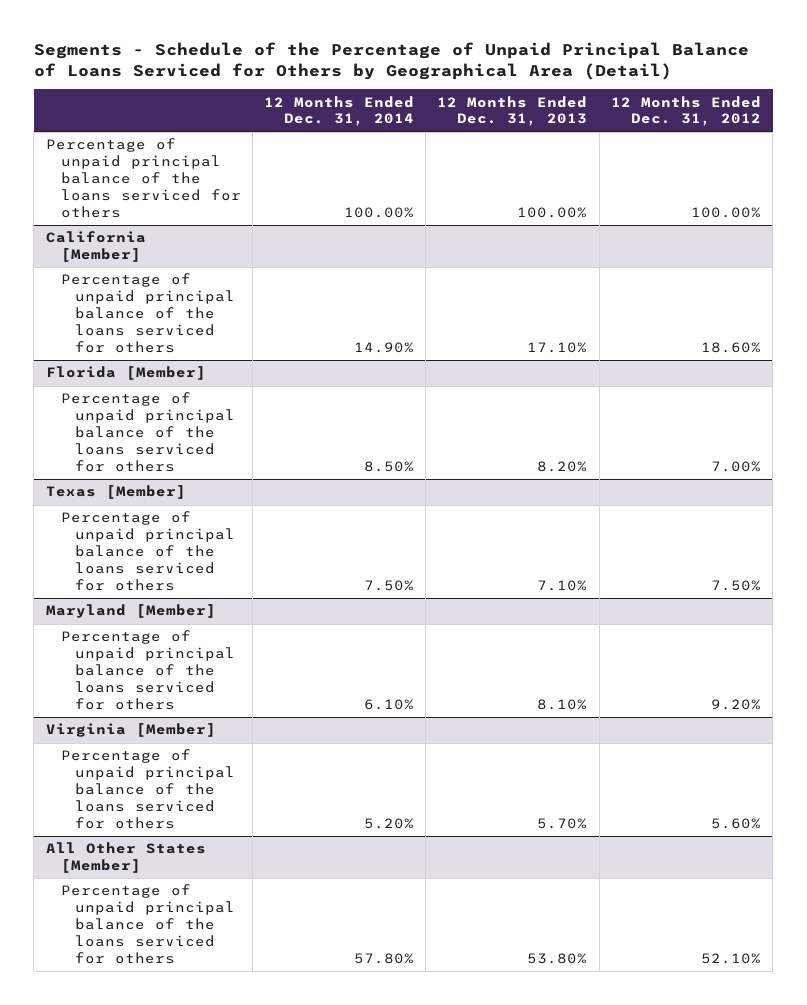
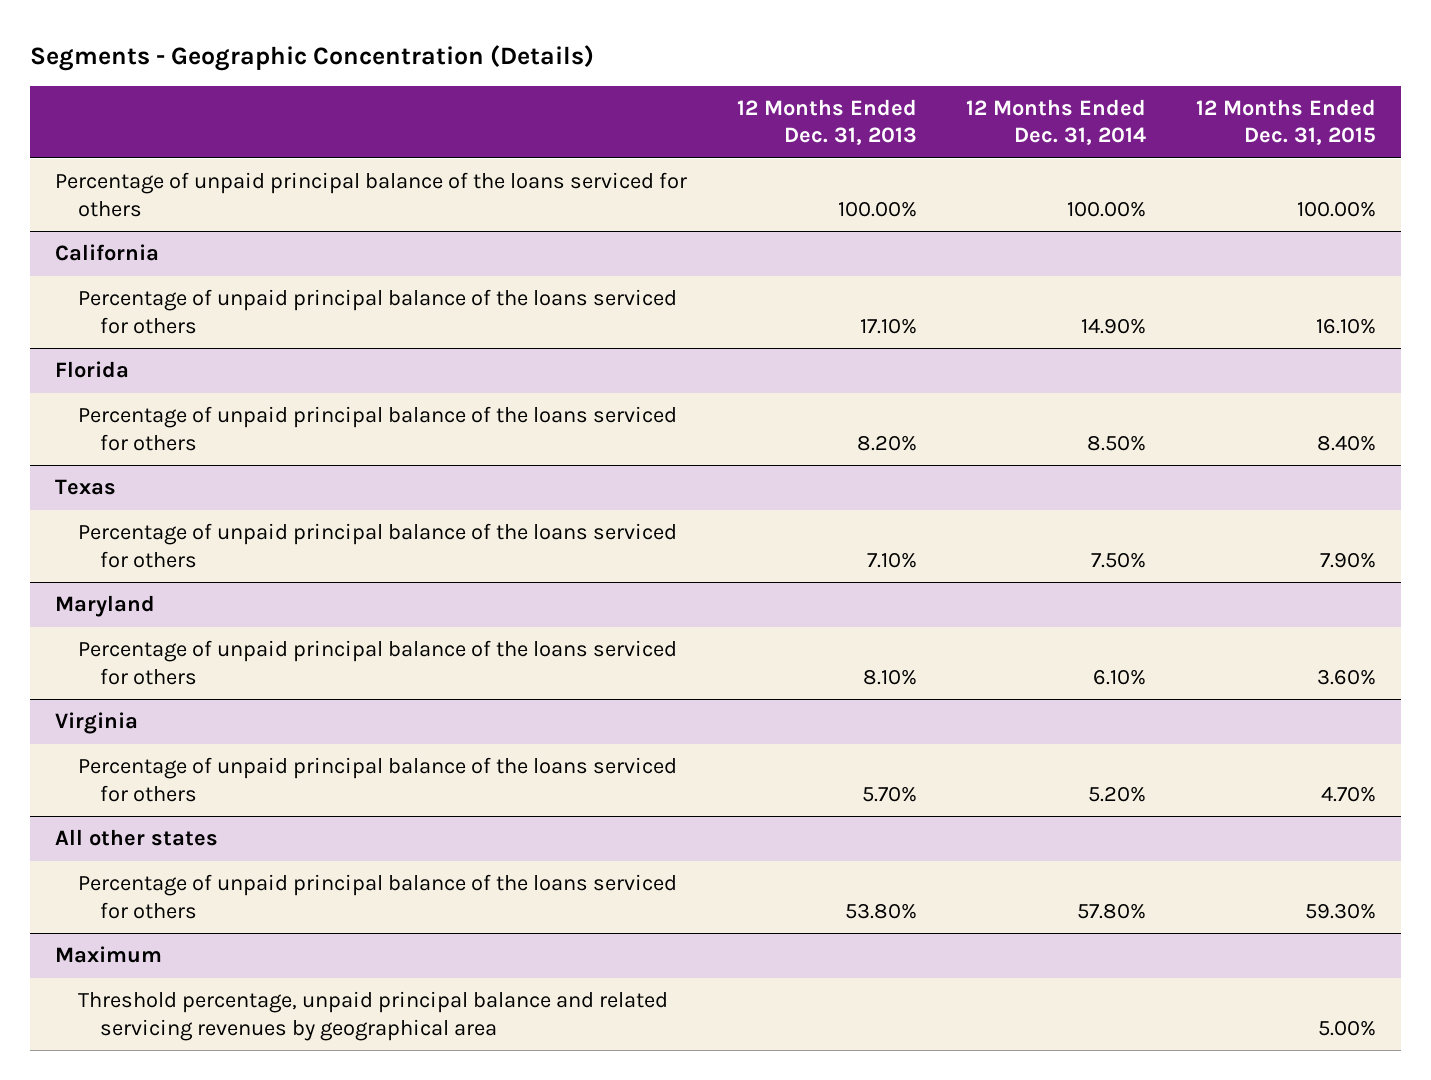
- Segments - Schedule of the Percentage of Unpaid Principal Balance of Loans Serviced for Others by Geographical Area (Detail)
+ Segments - Geographic Concentration (Details)
- | 12 Months Ended Dec. 31, 2014 | 12 Months Ended Dec. 31, 2013 | 12 Months Ended Dec. 31, 2012
+ | 12 Months Ended Dec. 31, 2013 | 12 Months Ended Dec. 31, 2014 | 12 Months Ended Dec. 31, 2015
- California [Member]
+ California
- Florida [Member]
+ Florida
- Texas [Member]
+ Texas
- Maryland [Member]
+ Maryland
- Virginia [Member]
+ Virginia
- All Other States [Member]
+ All other states
+ Maximum
+ Threshold percentage, unpaid principal balance and related servicing revenues by geographical area | | | 5.00%

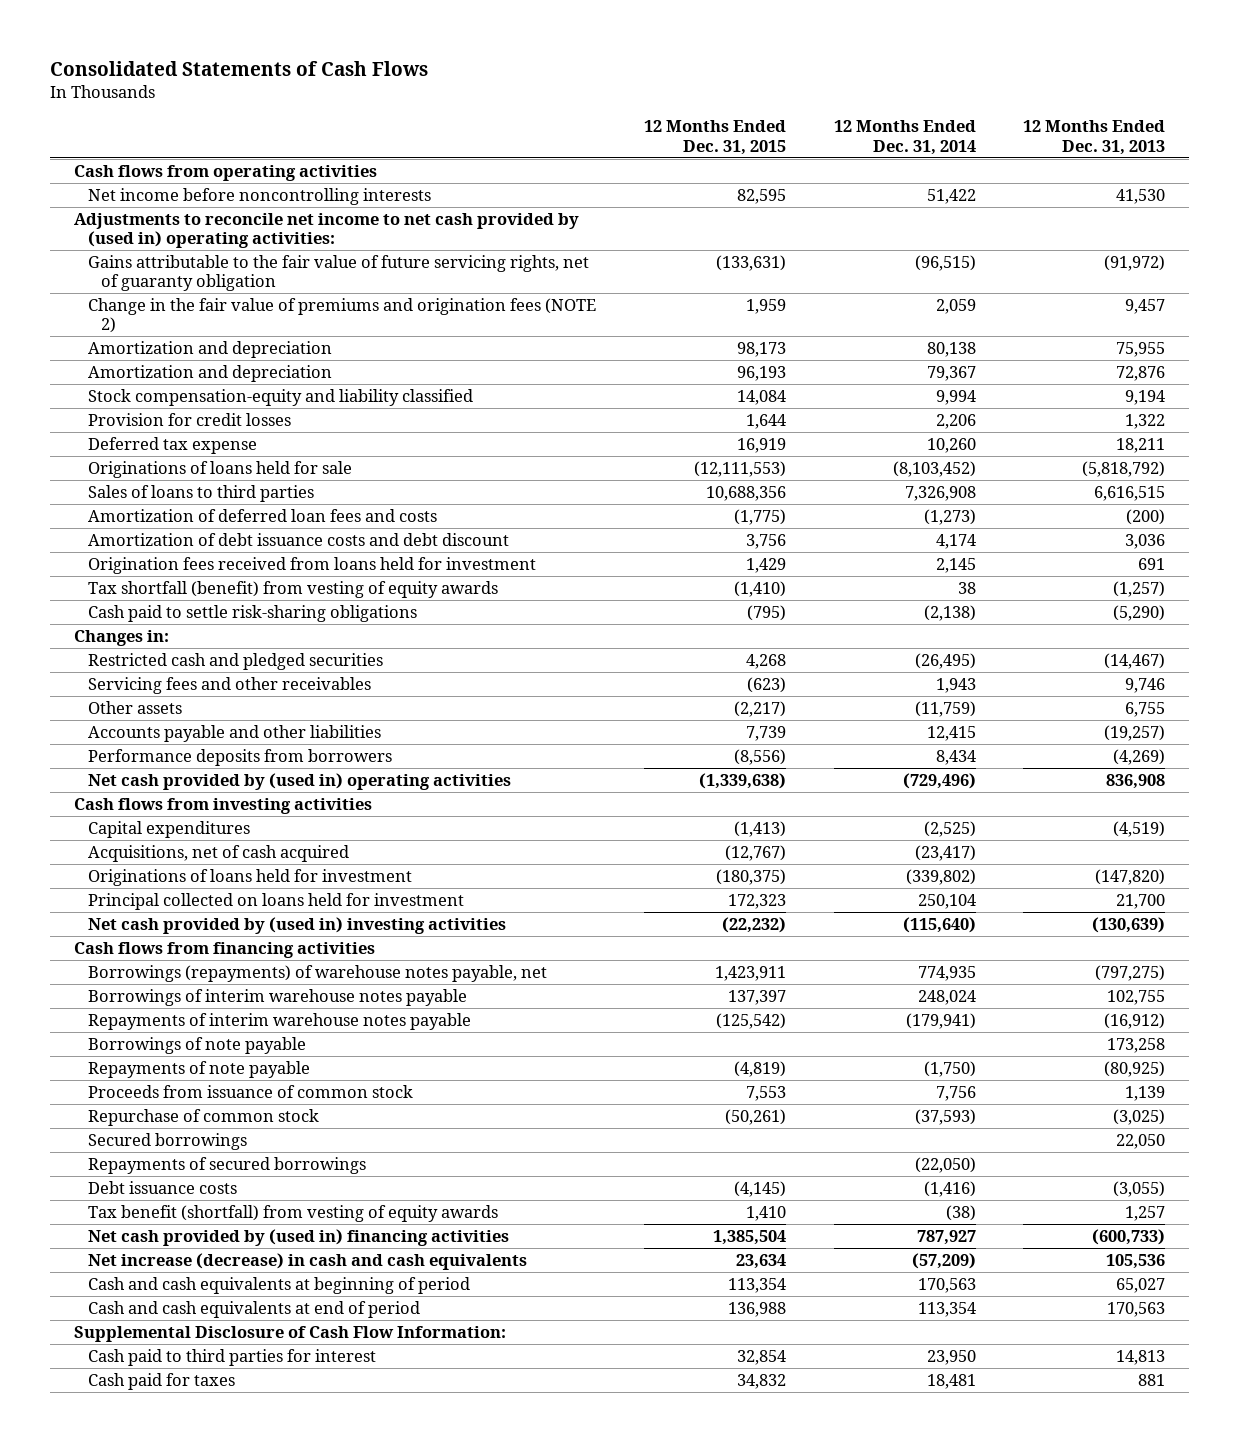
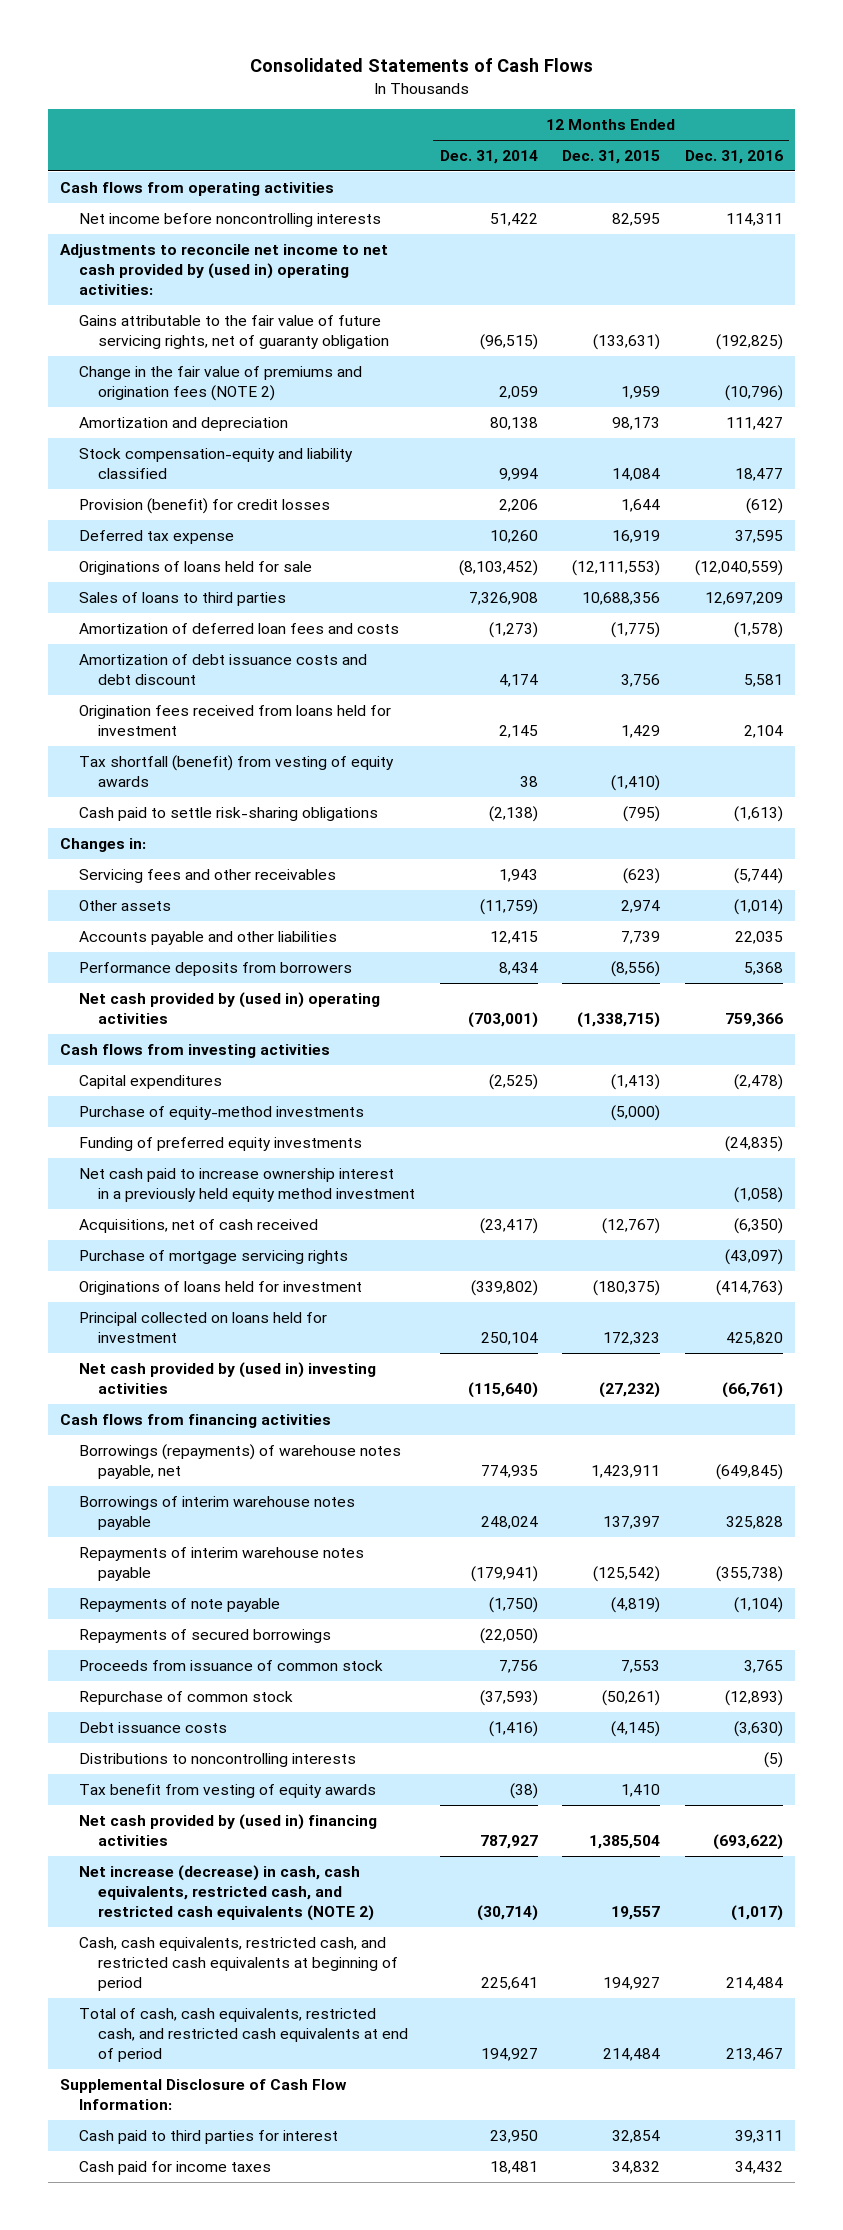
- | 12 Months Ended Dec. 31, 2015 | 12 Months Ended Dec. 31, 2014 | 12 Months Ended Dec. 31, 2013
+ | 12 Months Ended Dec. 31, 2014 | 12 Months Ended Dec. 31, 2015 | 12 Months Ended Dec. 31, 2016
- Amortization and depreciation | 96,193 | 79,367 | 72,876
- Provision for credit losses | 1,644 | 2,206 | 1,322
+ Provision (benefit) for credit losses | 2,206 | 1,644 | (612)
- Restricted cash and pledged securities | 4,268 | (26,495) | (14,467)
- Other assets | (2,217) | (11,759) | 6,755
+ Other assets | (11,759) | 2,974 | (1,014)
- Net cash provided by (used in) operating activities | (1,339,638) | (729,496) | 836,908
+ Net cash provided by (used in) operating activities | (703,001) | (1,338,715) | 759,366
- Acquisitions, net of cash acquired | (12,767) | (23,417) |
+ Purchase of equity-method investments | | (5,000) |
+ Funding of preferred equity investments | | | (24,835)
+ Net cash paid to increase ownership interest in a previously held equity method investment | | | (1,058)
+ Acquisitions, net of cash received | (23,417) | (12,767) | (6,350)
+ Purchase of mortgage servicing rights | | | (43,097)
- Net cash provided by (used in) investing activities | (22,232) | (115,640) | (130,639)
+ Net cash provided by (used in) investing activities | (115,640) | (27,232) | (66,761)
- Borrowings of note payable | | | 173,258
moved up: Repayments of secured borrowings | (22,050) | |
- Secured borrowings | | | 22,050
- Tax benefit (shortfall) from vesting of equity awards | 1,410 | (38) | 1,257
+ Distributions to noncontrolling interests | | | (5)
+ Tax benefit from vesting of equity awards | (38) | 1,410 |
- Net increase (decrease) in cash and cash equivalents | 23,634 | (57,209) | 105,536
- Cash and cash equivalents at beginning of period | 113,354 | 170,563 | 65,027
- Cash and cash equivalents at end of period | 136,988 | 113,354 | 170,563
+ Net increase (decrease) in cash, cash equivalents, restricted cash, and restricted cash equivalents (NOTE 2) | (30,714) | 19,557 | (1,017)
+ Cash, cash equivalents, restricted cash, and restricted cash equivalents at beginning of period | 225,641 | 194,927 | 214,484
+ Total of cash, cash equivalents, restricted cash, and restricted cash equivalents at end of period | 194,927 | 214,484 | 213,467
- Cash paid for taxes | 34,832 | 18,481 | 881
+ Cash paid for income taxes | 18,481 | 34,832 | 34,432

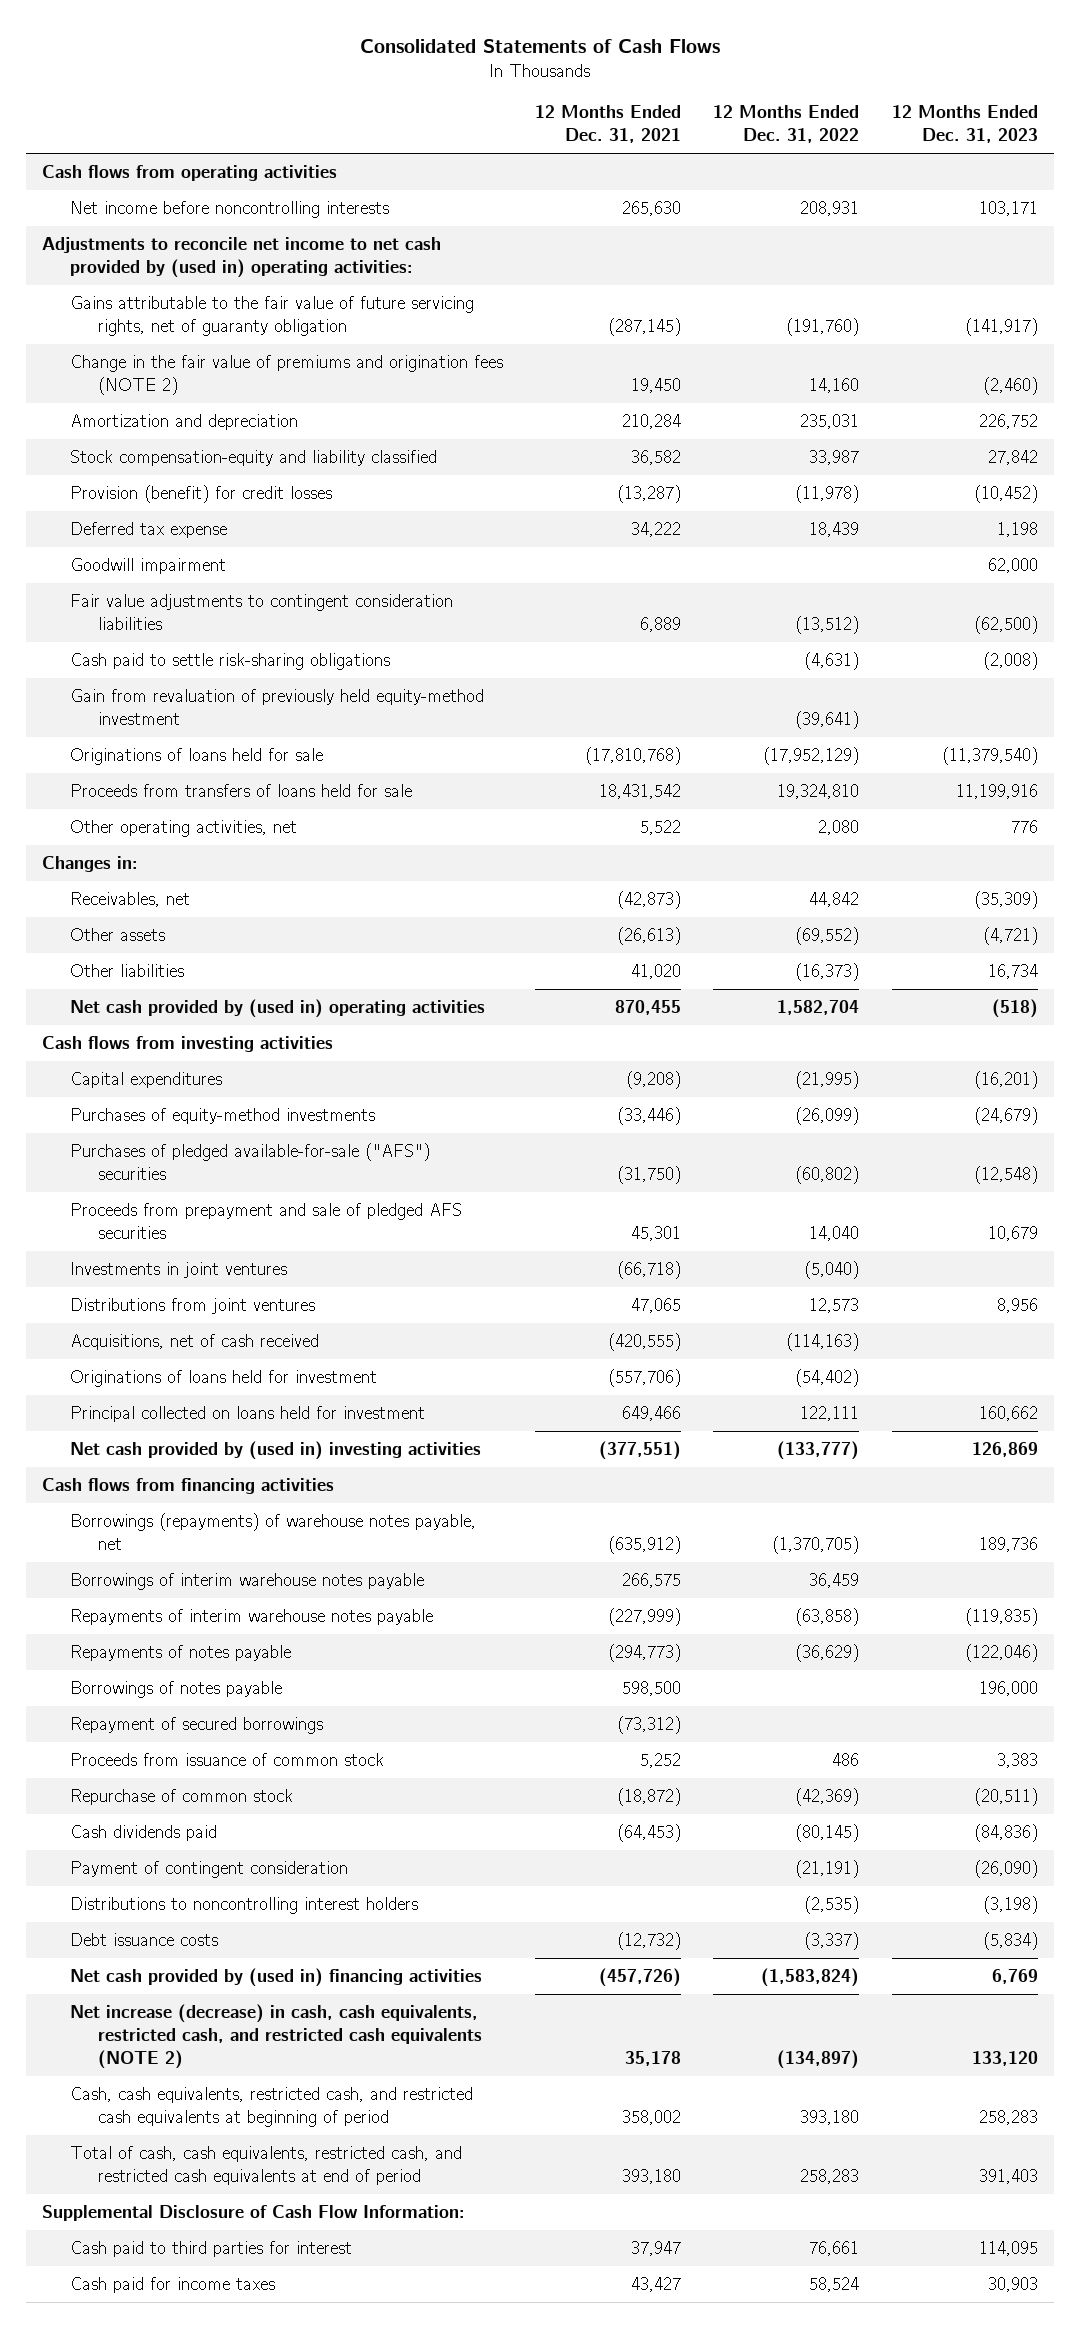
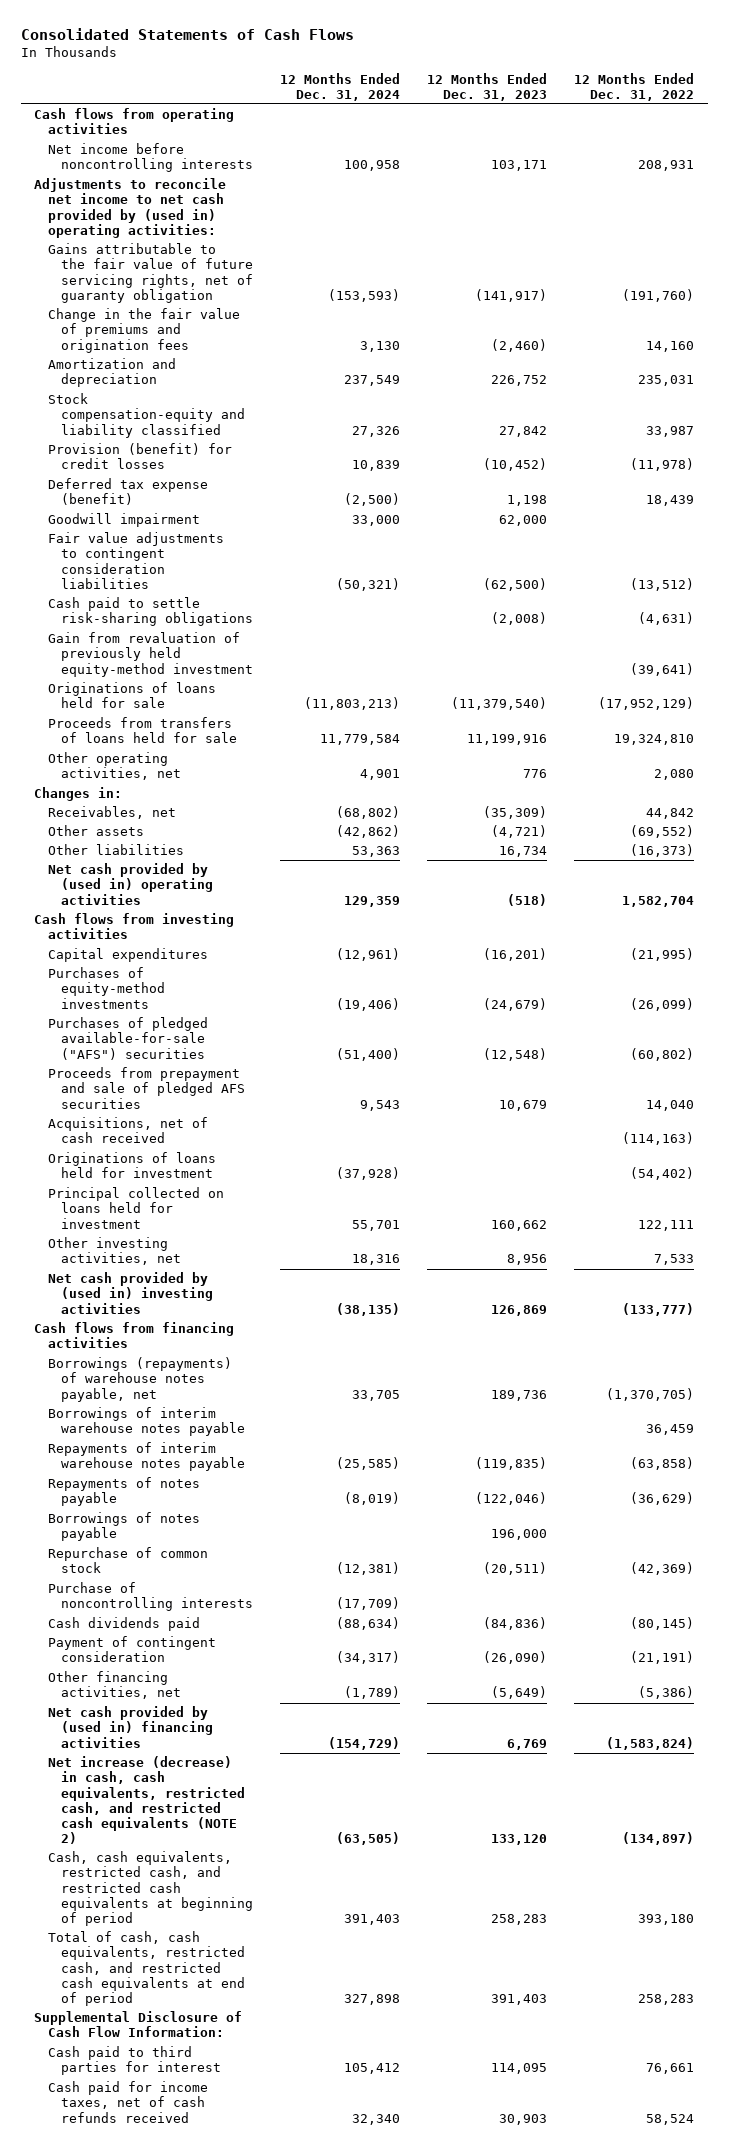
- | 12 Months Ended Dec. 31, 2021 | 12 Months Ended Dec. 31, 2022 | 12 Months Ended Dec. 31, 2023
+ | 12 Months Ended Dec. 31, 2024 | 12 Months Ended Dec. 31, 2023 | 12 Months Ended Dec. 31, 2022
- Change in the fair value of premiums and origination fees (NOTE 2) | 19,450 | 14,160 | (2,460)
+ Change in the fair value of premiums and origination fees | 3,130 | (2,460) | 14,160
- Deferred tax expense | 34,222 | 18,439 | 1,198
+ Deferred tax expense (benefit) | (2,500) | 1,198 | 18,439
- Investments in joint ventures | (66,718) | (5,040) |
- Distributions from joint ventures | 47,065 | 12,573 | 8,956
+ Other investing activities, net | 18,316 | 8,956 | 7,533
- Repayment of secured borrowings | (73,312) | |
- Proceeds from issuance of common stock | 5,252 | 486 | 3,383
+ Purchase of noncontrolling interests | (17,709) | |
- Distributions to noncontrolling interest holders | | (2,535) | (3,198)
- Debt issuance costs | (12,732) | (3,337) | (5,834)
+ Other financing activities, net | (1,789) | (5,649) | (5,386)
- Cash paid for income taxes | 43,427 | 58,524 | 30,903
+ Cash paid for income taxes, net of cash refunds received | 32,340 | 30,903 | 58,524

